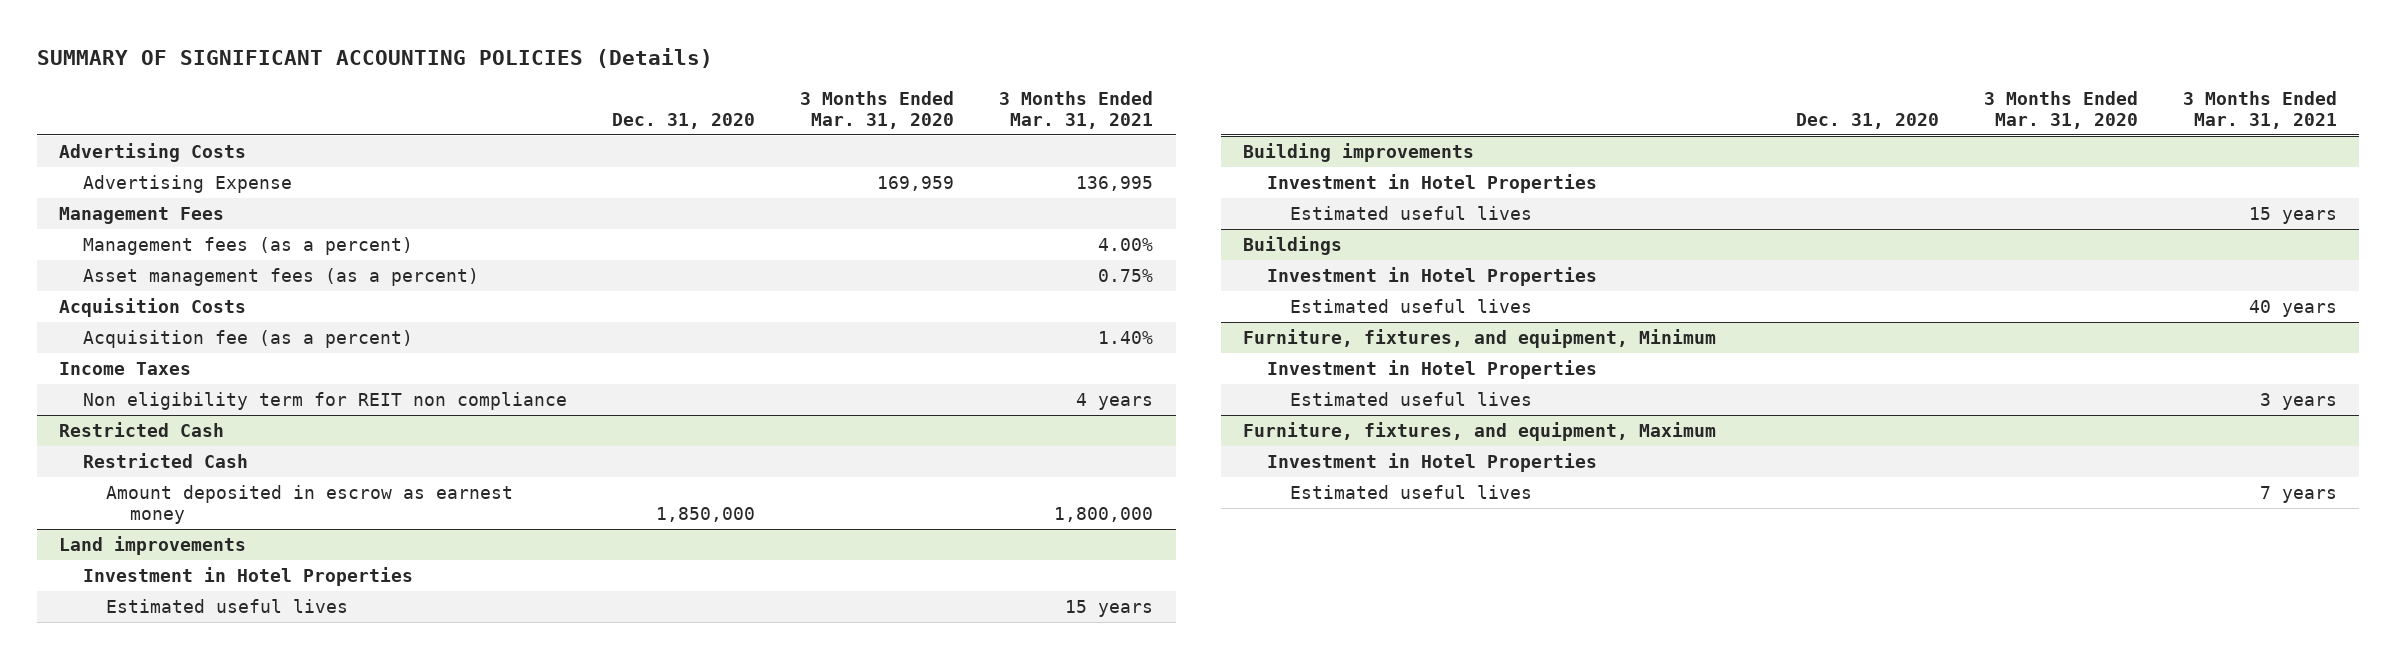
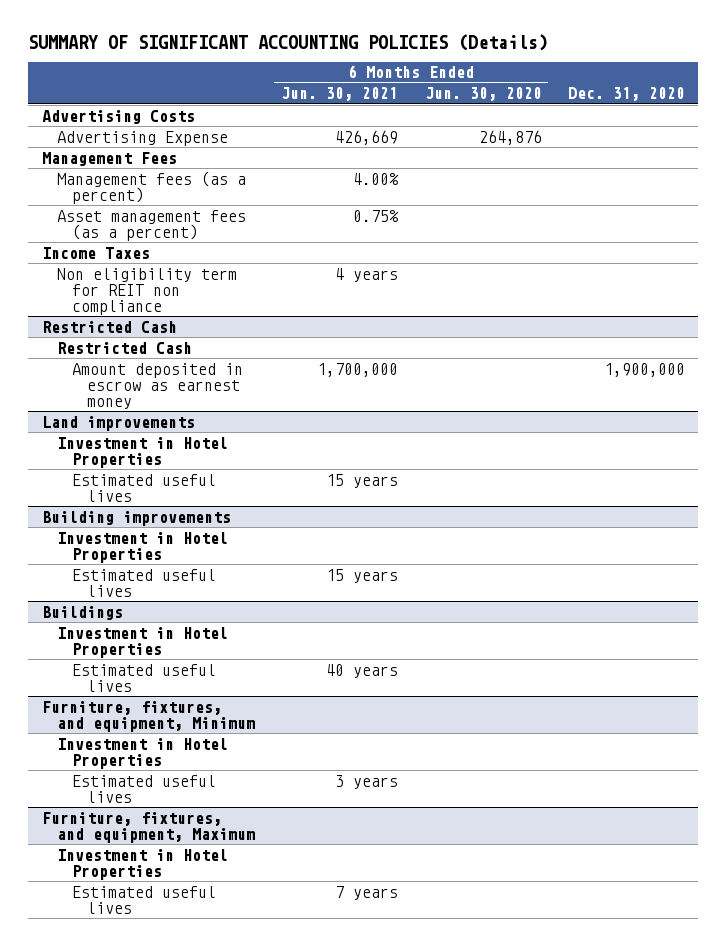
- | Dec. 31, 2020 | 3 Months Ended Mar. 31, 2020 | 3 Months Ended Mar. 31, 2021
+ | 6 Months Ended Jun. 30, 2021 | 6 Months Ended Jun. 30, 2020 | Dec. 31, 2020
- Acquisition Costs
- Acquisition fee (as a percent) | | | 1.40%
@ Restricted Cash
- Amount deposited in escrow as earnest money | 1,850,000 | | 1,800,000
+ Amount deposited in escrow as earnest money | 1,700,000 | | 1,900,000

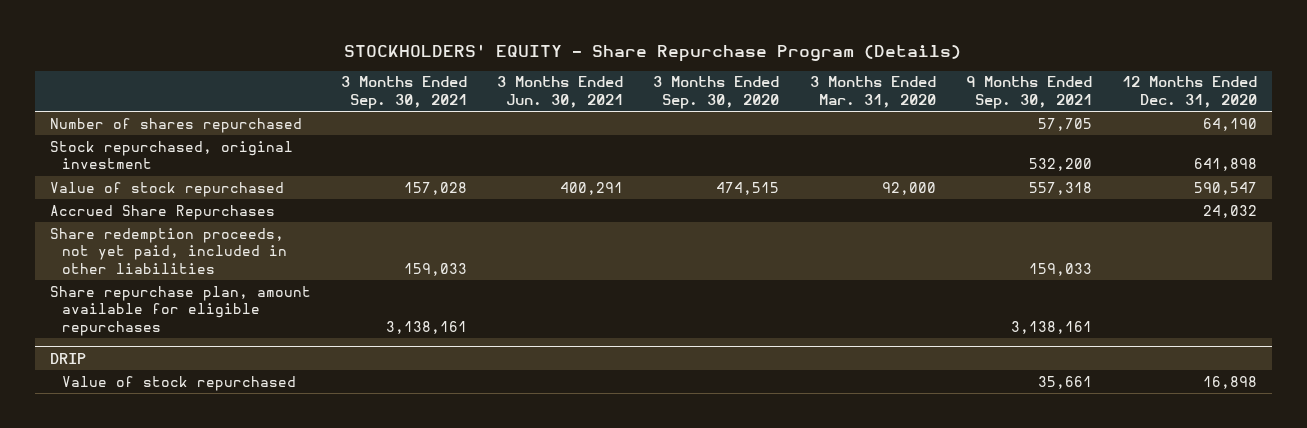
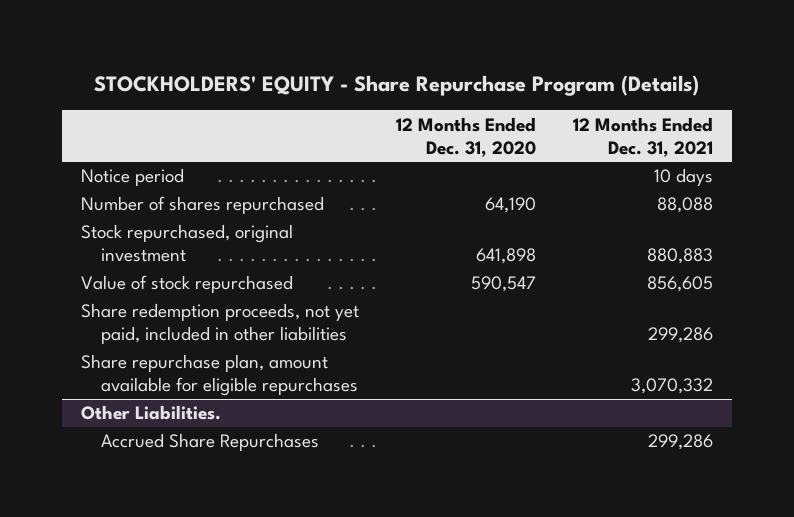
- | 3 Months Ended Sep. 30, 2021 | 3 Months Ended Jun. 30, 2021 | 3 Months Ended Sep. 30, 2020 | 3 Months Ended Mar. 31, 2020 | 9 Months Ended Sep. 30, 2021 | 12 Months Ended Dec. 31, 2020
+ | 12 Months Ended Dec. 31, 2020 | 12 Months Ended Dec. 31, 2021
+ Notice period | | 10 days
- Accrued Share Repurchases | | | | | | 24,032
- DRIP
- Value of stock repurchased | | | | | 35,661 | 16,898
+ Other Liabilities.
+ Accrued Share Repurchases | | 299,286

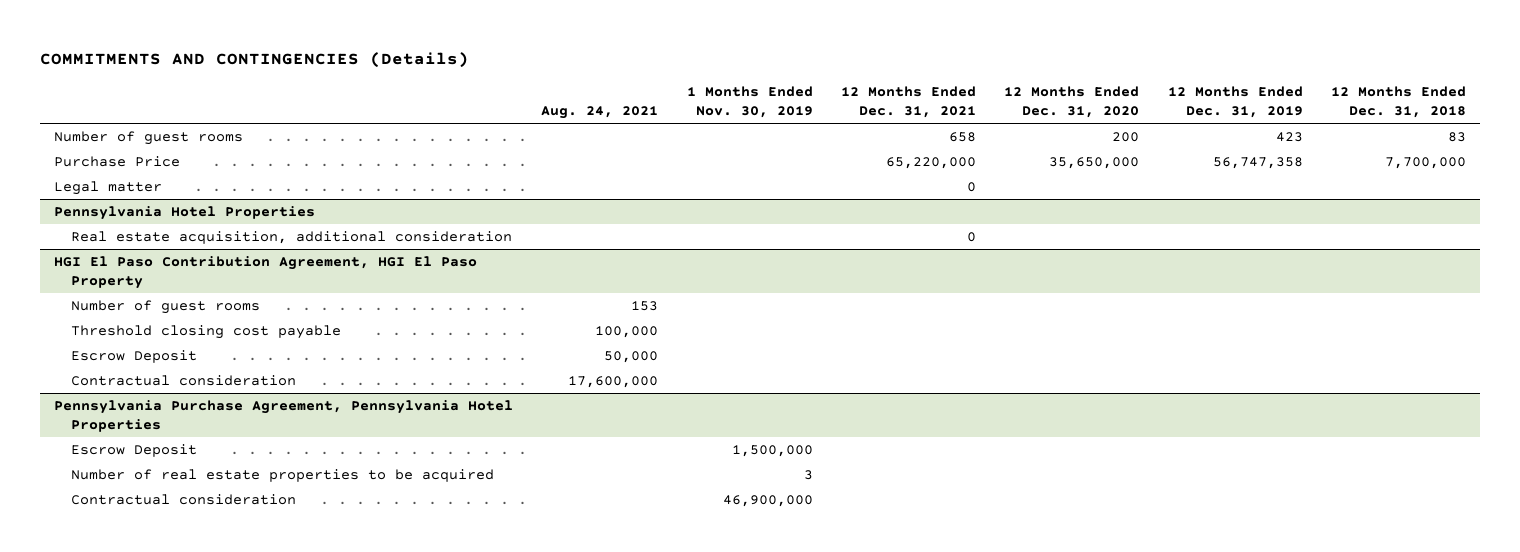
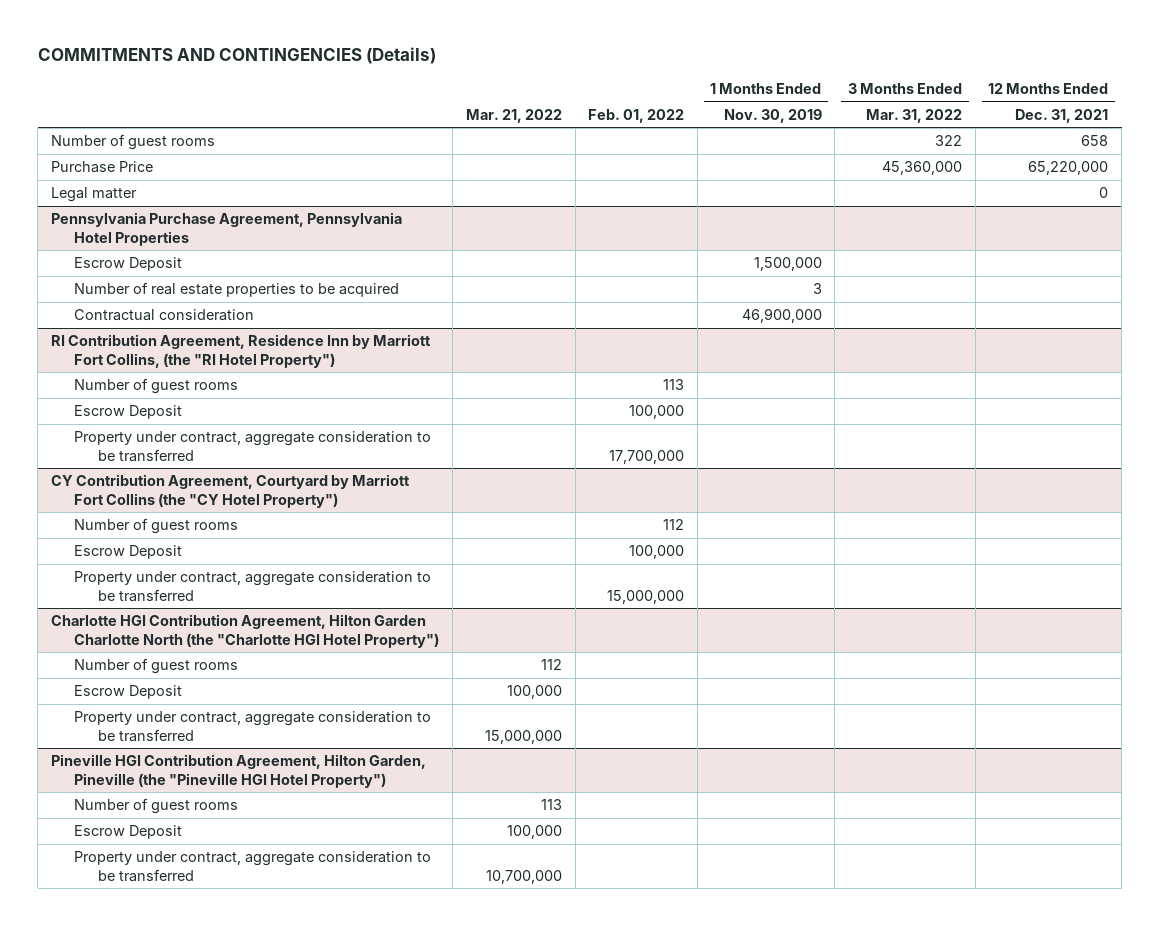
- | Aug. 24, 2021 | 1 Months Ended Nov. 30, 2019 | 12 Months Ended Dec. 31, 2021 | 12 Months Ended Dec. 31, 2020 | 12 Months Ended Dec. 31, 2019 | 12 Months Ended Dec. 31, 2018
+ | Mar. 21, 2022 | Feb. 01, 2022 | 1 Months Ended Nov. 30, 2019 | 3 Months Ended Mar. 31, 2022 | 12 Months Ended Dec. 31, 2021
- Pennsylvania Hotel Properties
- Real estate acquisition, additional consideration | | | 0 | | |
- HGI El Paso Contribution Agreement, HGI El Paso Property
- Number of guest rooms | 153 | | | | |
- Threshold closing cost payable | 100,000 | | | | |
- Escrow Deposit | 50,000 | | | | |
- Contractual consideration | 17,600,000 | | | | |
+ RI Contribution Agreement, Residence Inn by Marriott Fort Collins, (the "RI Hotel Property")
+ Number of guest rooms | | 113 | | |
+ Escrow Deposit | | 100,000 | | |
+ Property under contract, aggregate consideration to be transferred | | 17,700,000 | | |
+ CY Contribution Agreement, Courtyard by Marriott Fort Collins (the "CY Hotel Property")
+ Number of guest rooms | | 112 | | |
+ Escrow Deposit | | 100,000 | | |
+ Property under contract, aggregate consideration to be transferred | | 15,000,000 | | |
+ Charlotte HGI Contribution Agreement, Hilton Garden Charlotte North (the "Charlotte HGI Hotel Property")
+ Number of guest rooms | 112 | | | |
+ Escrow Deposit | 100,000 | | | |
+ Property under contract, aggregate consideration to be transferred | 15,000,000 | | | |
+ Pineville HGI Contribution Agreement, Hilton Garden, Pineville (the "Pineville HGI Hotel Property")
+ Number of guest rooms | 113 | | | |
+ Escrow Deposit | 100,000 | | | |
+ Property under contract, aggregate consideration to be transferred | 10,700,000 | | | |

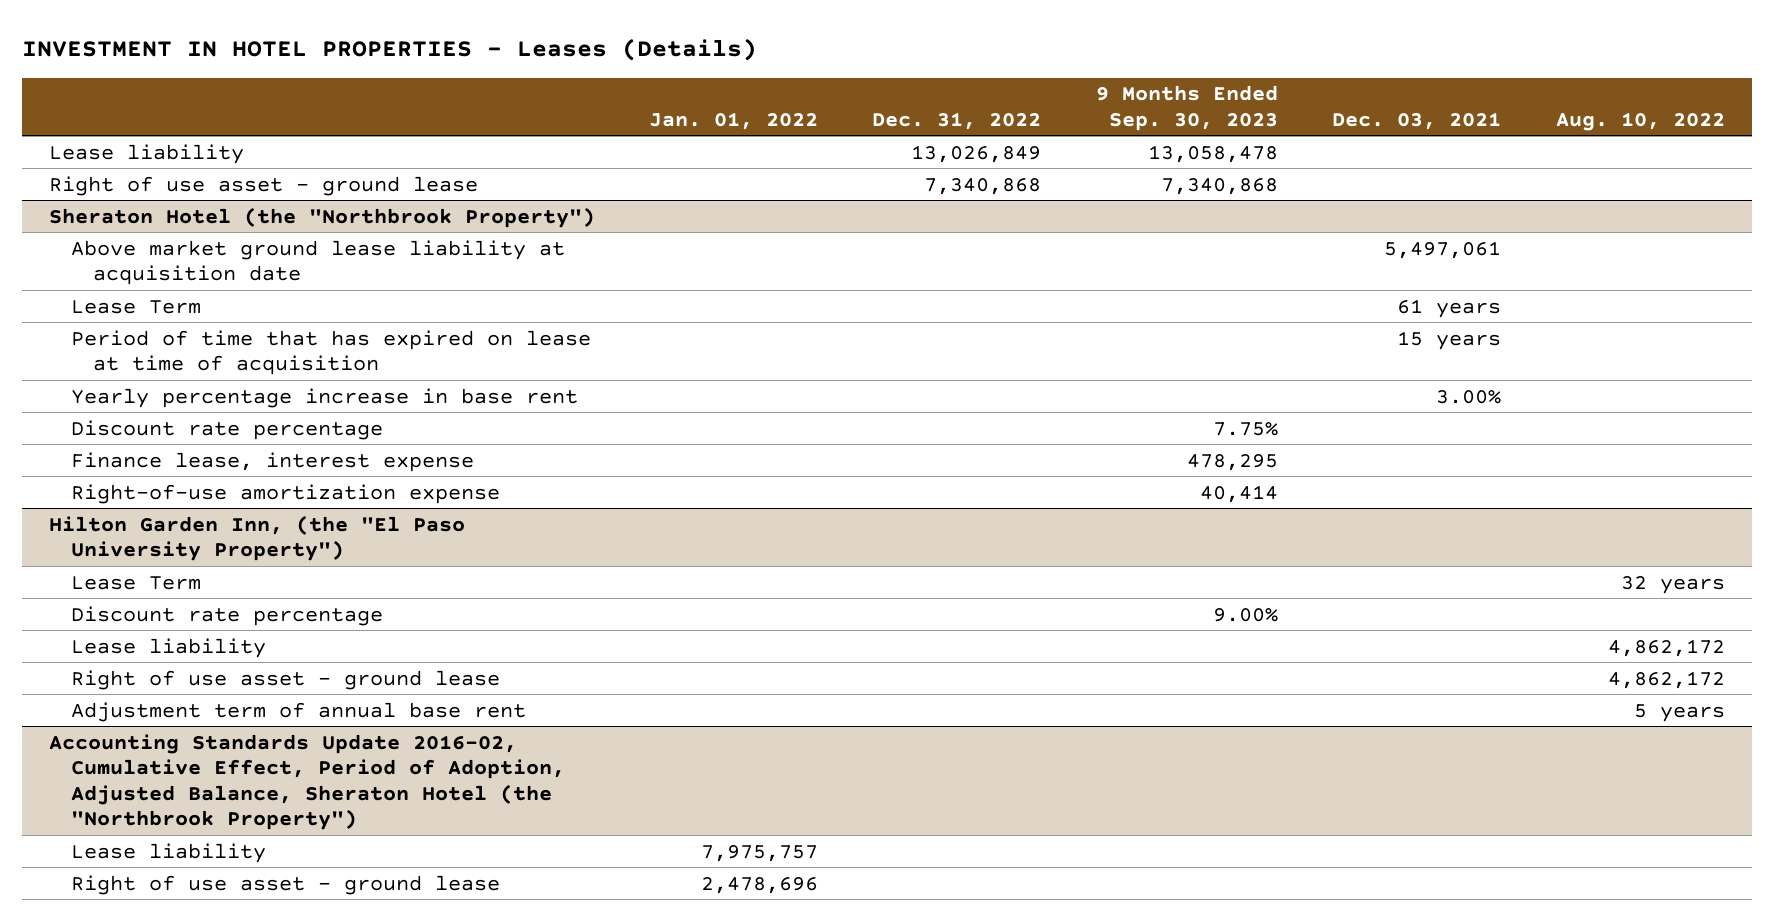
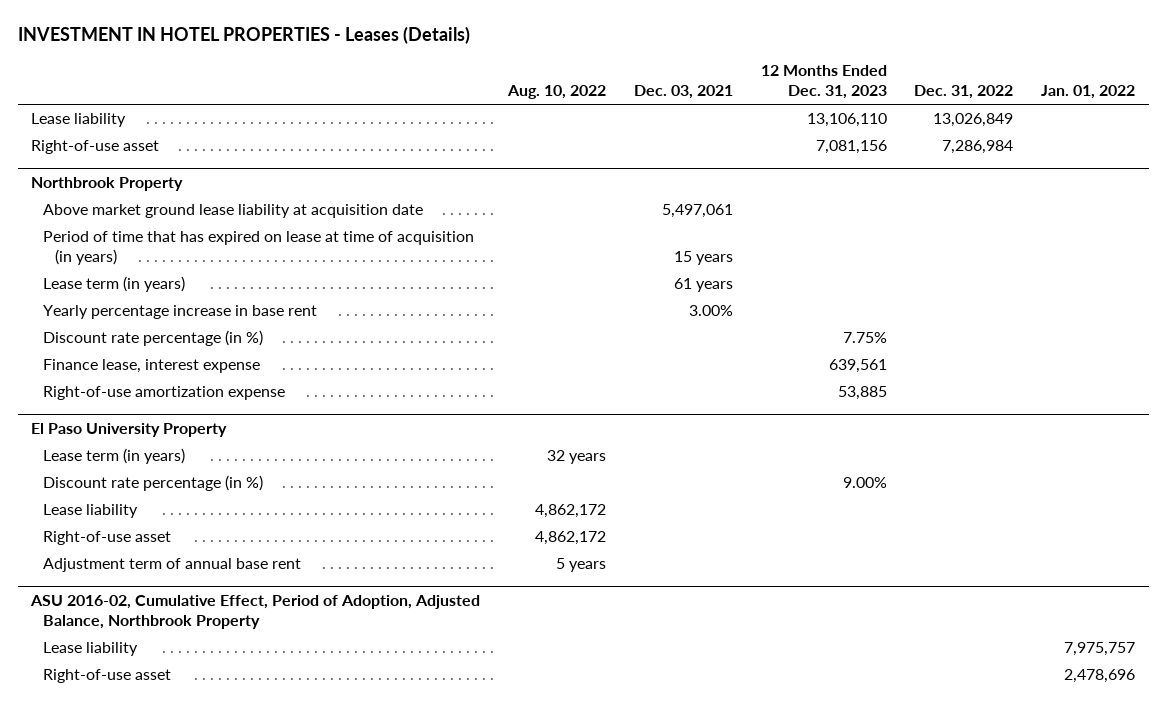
- | Jan. 01, 2022 | Dec. 31, 2022 | 9 Months Ended Sep. 30, 2023 | Dec. 03, 2021 | Aug. 10, 2022
+ | Aug. 10, 2022 | Dec. 03, 2021 | 12 Months Ended Dec. 31, 2023 | Dec. 31, 2022 | Jan. 01, 2022
- Right of use asset - ground lease | | 7,340,868 | 7,340,868 | |
- Sheraton Hotel (the "Northbrook Property")
+ Right-of-use asset | | | 7,081,156 | 7,286,984 |
+ Northbrook Property
- Lease Term | | | | 61 years |
- Period of time that has expired on lease at time of acquisition | | | | 15 years |
+ Period of time that has expired on lease at time of acquisition (in years) | | 15 years | | |
+ Lease term (in years) | | 61 years | | |
- Discount rate percentage | | | 7.75% | |
+ Discount rate percentage (in %) | | | 7.75% | |
- Hilton Garden Inn, (the "El Paso University Property")
- Lease Term | | | | | 32 years
- Discount rate percentage | | | 9.00% | |
+ El Paso University Property
+ Lease term (in years) | 32 years | | | |
+ Discount rate percentage (in %) | | | 9.00% | |
- Right of use asset - ground lease | | | | | 4,862,172
+ Right-of-use asset | 4,862,172 | | | |
- Accounting Standards Update 2016-02, Cumulative Effect, Period of Adoption, Adjusted Balance, Sheraton Hotel (the "Northbrook Property")
+ ASU 2016-02, Cumulative Effect, Period of Adoption, Adjusted Balance, Northbrook Property
- Right of use asset - ground lease | 2,478,696 | | | |
+ Right-of-use asset | | | | | 2,478,696

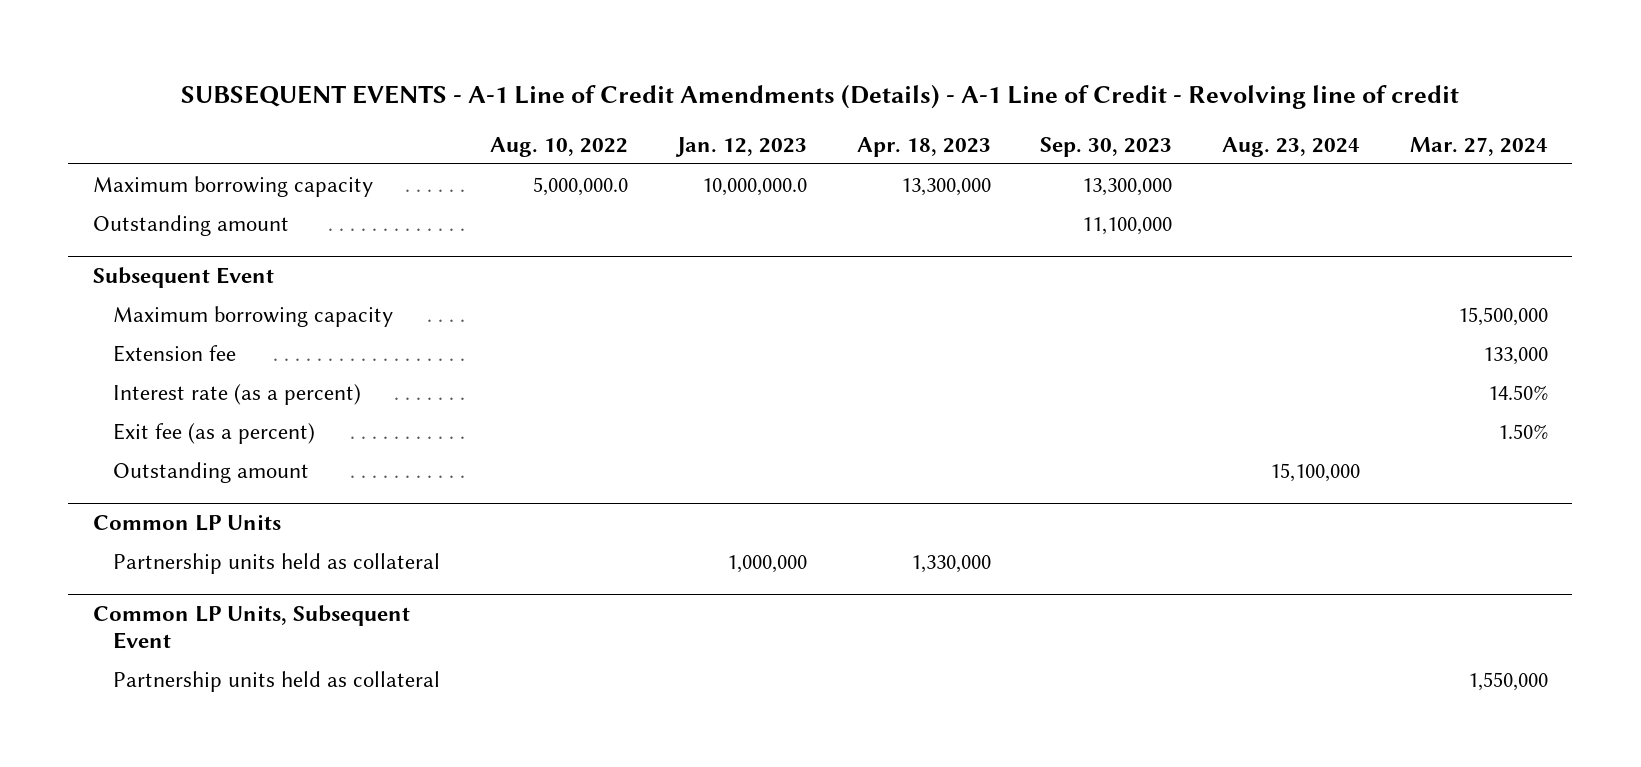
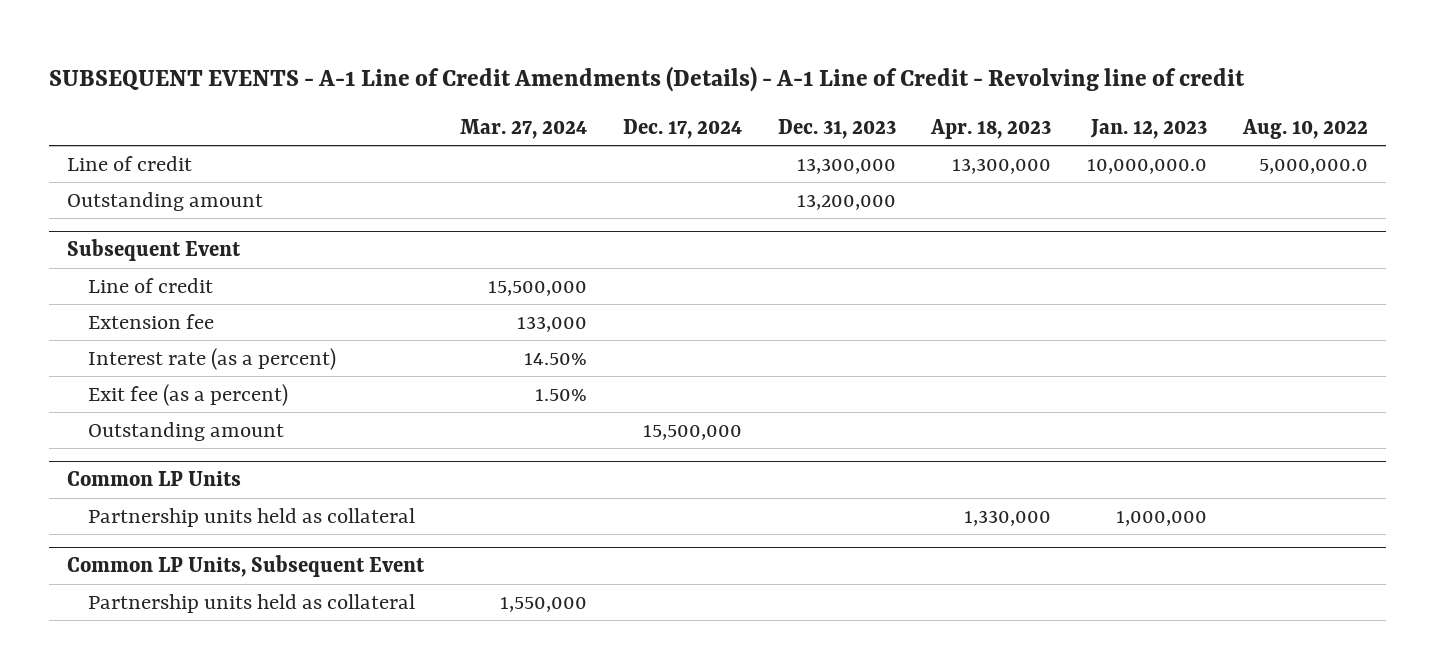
- | Aug. 10, 2022 | Jan. 12, 2023 | Apr. 18, 2023 | Sep. 30, 2023 | Aug. 23, 2024 | Mar. 27, 2024
+ | Mar. 27, 2024 | Dec. 17, 2024 | Dec. 31, 2023 | Apr. 18, 2023 | Jan. 12, 2023 | Aug. 10, 2022
- Maximum borrowing capacity | 5,000,000.0 | 10,000,000.0 | 13,300,000 | 13,300,000 | |
+ Line of credit | | | 13,300,000 | 13,300,000 | 10,000,000.0 | 5,000,000.0
@ Subsequent Event
- Maximum borrowing capacity | | | | | | 15,500,000
+ Line of credit | 15,500,000 | | | | |

